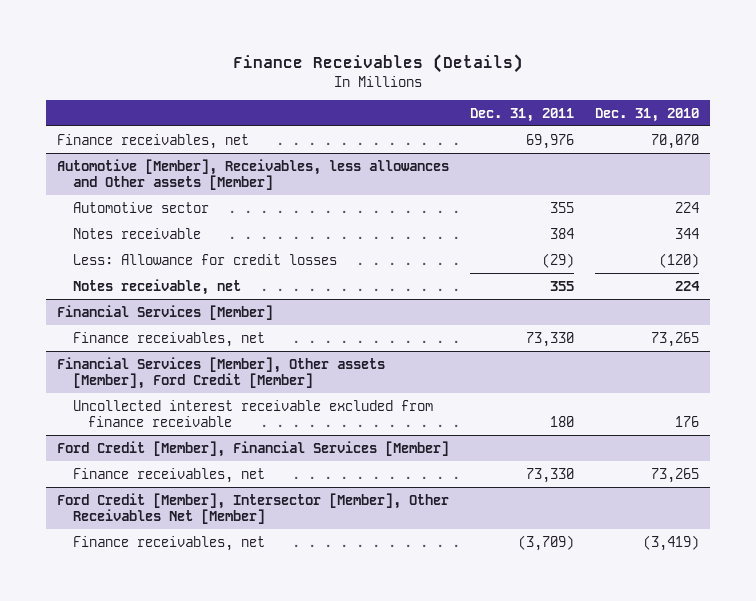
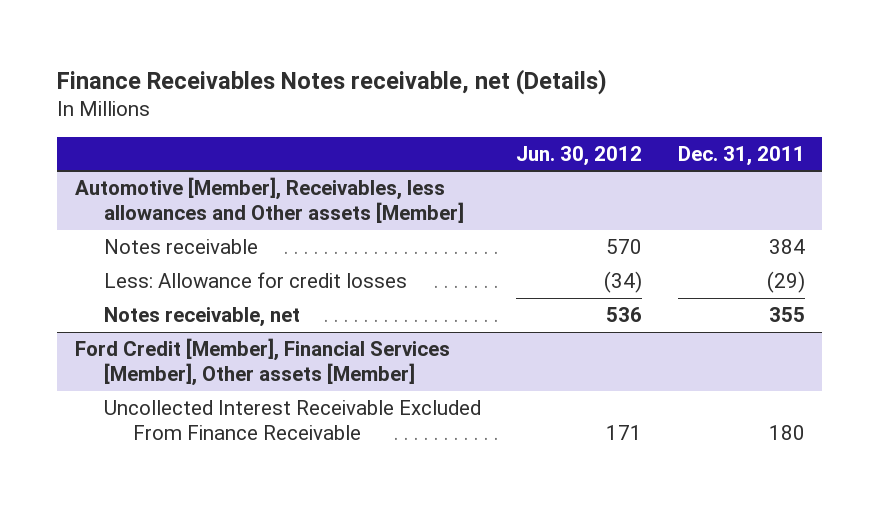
- Finance Receivables (Details)
+ Finance Receivables Notes receivable, net (Details)
- | Dec. 31, 2011 | Dec. 31, 2010
+ | Jun. 30, 2012 | Dec. 31, 2011
- Finance receivables, net | 69,976 | 70,070
@ Automotive [Member], Receivables, less allowances and Other assets [Member]
- Automotive sector | 355 | 224
- Financial Services [Member]
- Finance receivables, net | 73,330 | 73,265
- Financial Services [Member], Other assets [Member], Ford Credit [Member]
- Uncollected interest receivable excluded from finance receivable | 180 | 176
- Ford Credit [Member], Financial Services [Member]
- Finance receivables, net | 73,330 | 73,265
- Ford Credit [Member], Intersector [Member], Other Receivables Net [Member]
- Finance receivables, net | (3,709) | (3,419)
+ Ford Credit [Member], Financial Services [Member], Other assets [Member]
+ Uncollected Interest Receivable Excluded From Finance Receivable | 171 | 180

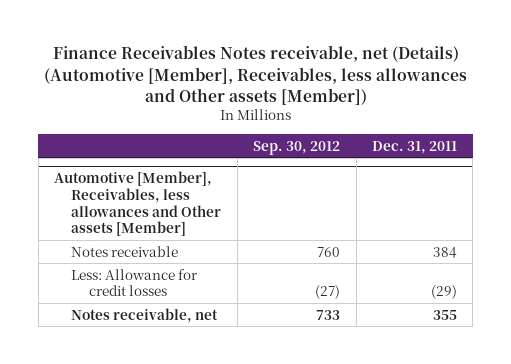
- Finance Receivables Notes receivable, net (Details)
+ Finance Receivables Notes receivable, net (Details) (Automotive [Member], Receivables, less allowances and Other assets [Member])
- | Jun. 30, 2012 | Dec. 31, 2011
+ | Sep. 30, 2012 | Dec. 31, 2011
- Ford Credit [Member], Financial Services [Member], Other assets [Member]
- Uncollected Interest Receivable Excluded From Finance Receivable | 171 | 180

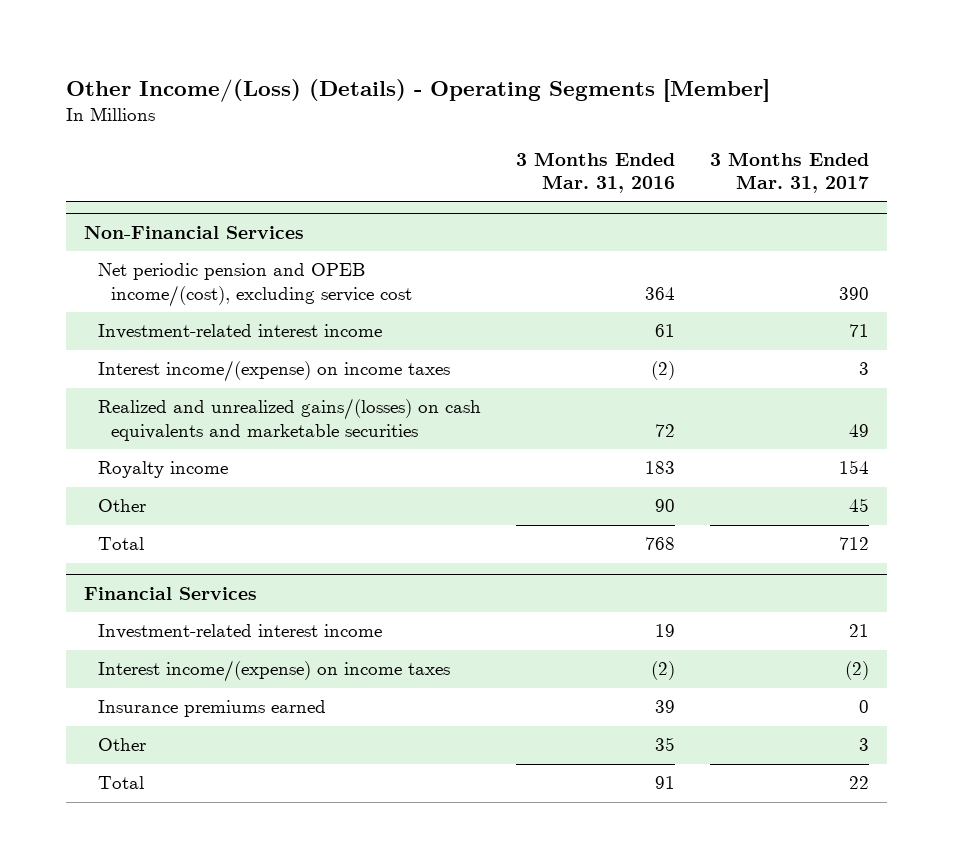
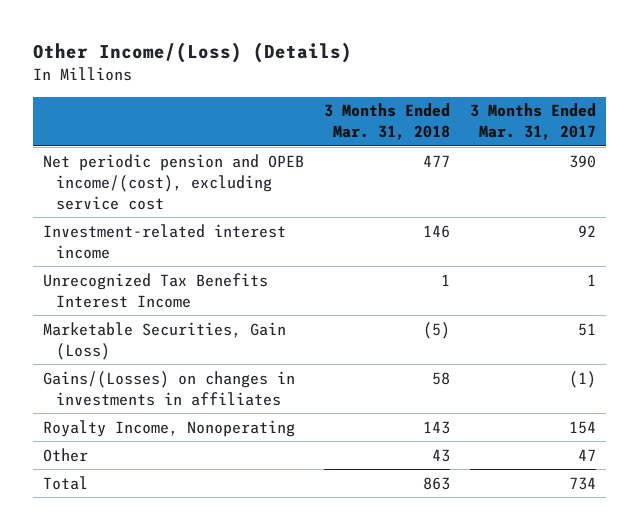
- Other Income/(Loss) (Details) - Operating Segments [Member]
+ Other Income/(Loss) (Details)
- | 3 Months Ended Mar. 31, 2016 | 3 Months Ended Mar. 31, 2017
+ | 3 Months Ended Mar. 31, 2018 | 3 Months Ended Mar. 31, 2017
- Non-Financial Services
- Investment-related interest income | 61 | 71
- Interest income/(expense) on income taxes | (2) | 3
- Realized and unrealized gains/(losses) on cash equivalents and marketable securities | 72 | 49
- Royalty income | 183 | 154
- Other | 90 | 45
- Total | 768 | 712
- Financial Services
- Investment-related interest income | 19 | 21
- Interest income/(expense) on income taxes | (2) | (2)
- Insurance premiums earned | 39 | 0
- Other | 35 | 3
- Total | 91 | 22
+ Investment-related interest income | 146 | 92
+ Unrecognized Tax Benefits Interest Income | 1 | 1
+ Marketable Securities, Gain (Loss) | (5) | 51
+ Gains/(Losses) on changes in investments in affiliates | 58 | (1)
+ Royalty Income, Nonoperating | 143 | 154
+ Other | 43 | 47
+ Total | 863 | 734

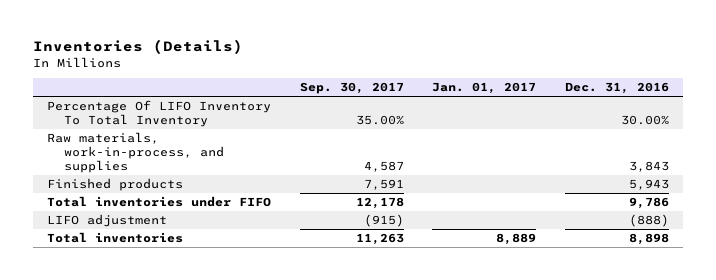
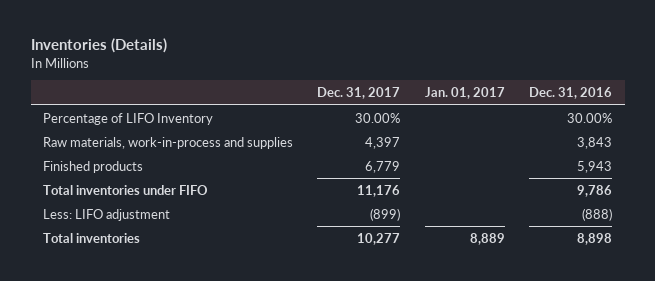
- | Sep. 30, 2017 | Jan. 01, 2017 | Dec. 31, 2016
+ | Dec. 31, 2017 | Jan. 01, 2017 | Dec. 31, 2016
- Percentage Of LIFO Inventory To Total Inventory | 35.00% | | 30.00%
- Raw materials, work-in-process, and supplies | 4,587 | | 3,843
+ Percentage of LIFO Inventory | 30.00% | | 30.00%
+ Raw materials, work-in-process and supplies | 4,397 | | 3,843
- LIFO adjustment | (915) | | (888)
+ Less: LIFO adjustment | (899) | | (888)

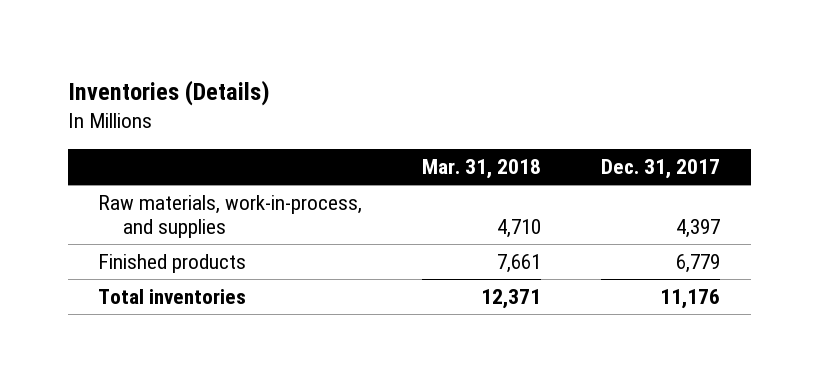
- | Dec. 31, 2017 | Jan. 01, 2017 | Dec. 31, 2016
+ | Mar. 31, 2018 | Dec. 31, 2017
- Percentage of LIFO Inventory | 30.00% | | 30.00%
- Raw materials, work-in-process and supplies | 4,397 | | 3,843
+ Raw materials, work-in-process, and supplies | 4,710 | 4,397
- Total inventories under FIFO | 11,176 | | 9,786
- Less: LIFO adjustment | (899) | | (888)
- Total inventories | 10,277 | 8,889 | 8,898
+ Total inventories | 12,371 | 11,176

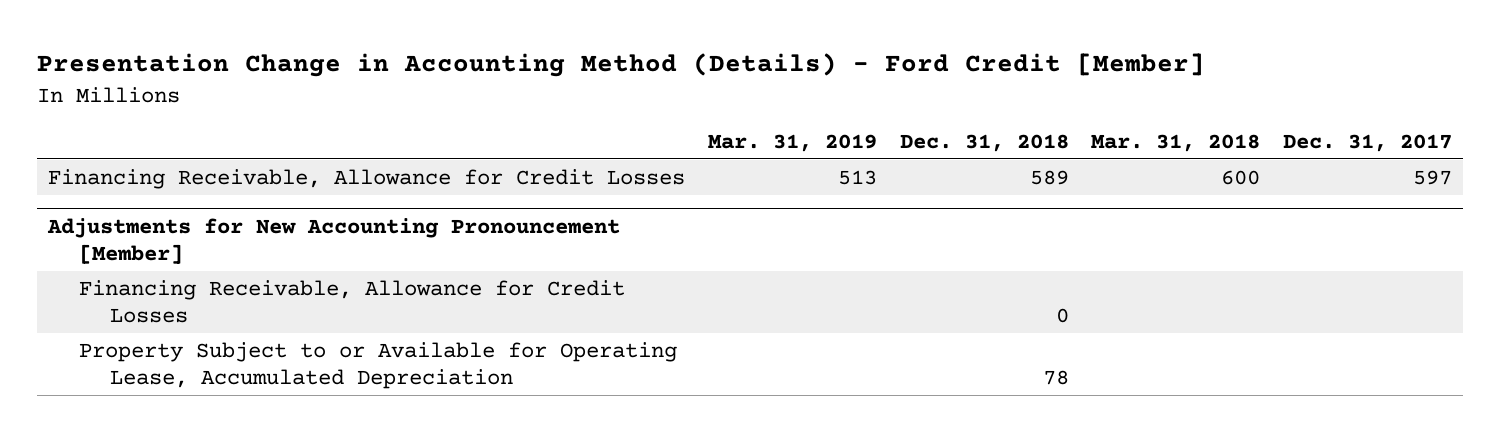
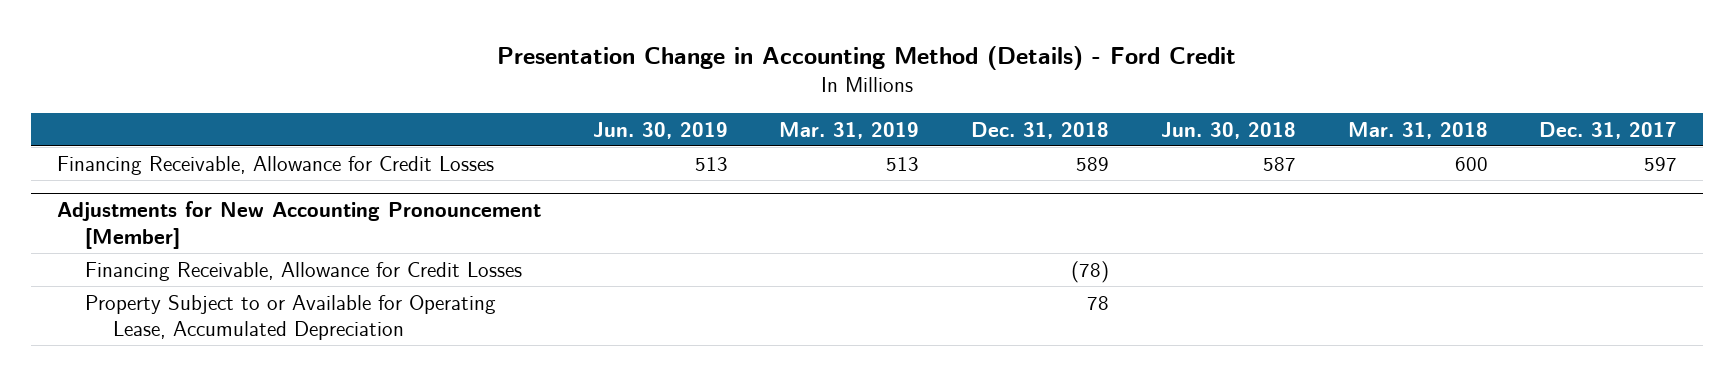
- Presentation Change in Accounting Method (Details) - Ford Credit [Member]
+ Presentation Change in Accounting Method (Details) - Ford Credit
- | Mar. 31, 2019 | Dec. 31, 2018 | Mar. 31, 2018 | Dec. 31, 2017
+ | Jun. 30, 2019 | Mar. 31, 2019 | Dec. 31, 2018 | Jun. 30, 2018 | Mar. 31, 2018 | Dec. 31, 2017
@ Adjustments for New Accounting Pronouncement [Member]
- Financing Receivable, Allowance for Credit Losses | | 0 | |
+ Financing Receivable, Allowance for Credit Losses | | | (78) | | |

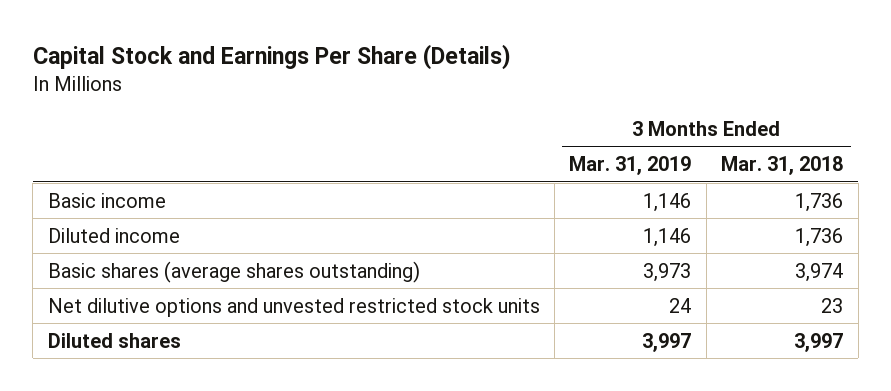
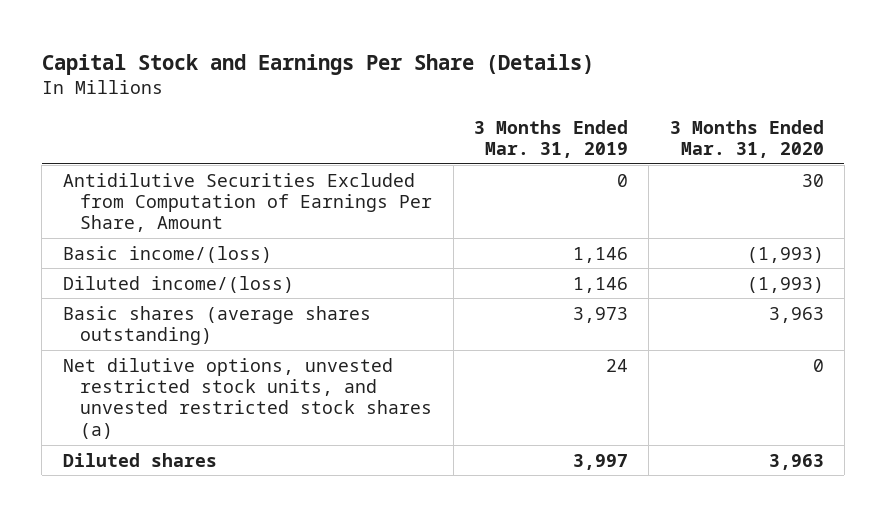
- | 3 Months Ended Mar. 31, 2019 | 3 Months Ended Mar. 31, 2018
+ | 3 Months Ended Mar. 31, 2019 | 3 Months Ended Mar. 31, 2020
- Basic income | 1,146 | 1,736
- Diluted income | 1,146 | 1,736
+ Antidilutive Securities Excluded from Computation of Earnings Per Share, Amount | 0 | 30
+ Basic income/(loss) | 1,146 | (1,993)
+ Diluted income/(loss) | 1,146 | (1,993)
- Net dilutive options and unvested restricted stock units | 24 | 23
+ Net dilutive options, unvested restricted stock units, and unvested restricted stock shares (a) | 24 | 0

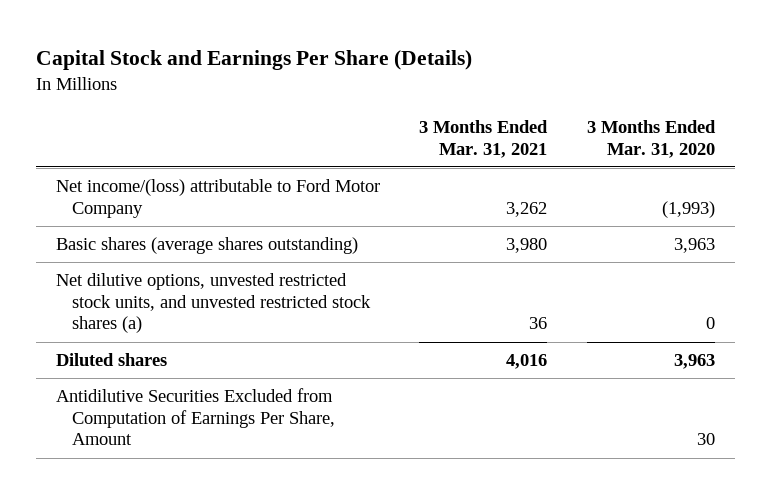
- | 3 Months Ended Mar. 31, 2019 | 3 Months Ended Mar. 31, 2020
+ | 3 Months Ended Mar. 31, 2021 | 3 Months Ended Mar. 31, 2020
- Basic income/(loss) | 1,146 | (1,993)
- Diluted income/(loss) | 1,146 | (1,993)
+ Net income/(loss) attributable to Ford Motor Company | 3,262 | (1,993)
moved down: Antidilutive Securities Excluded from Computation of Earnings Per Share, Amount | | 30

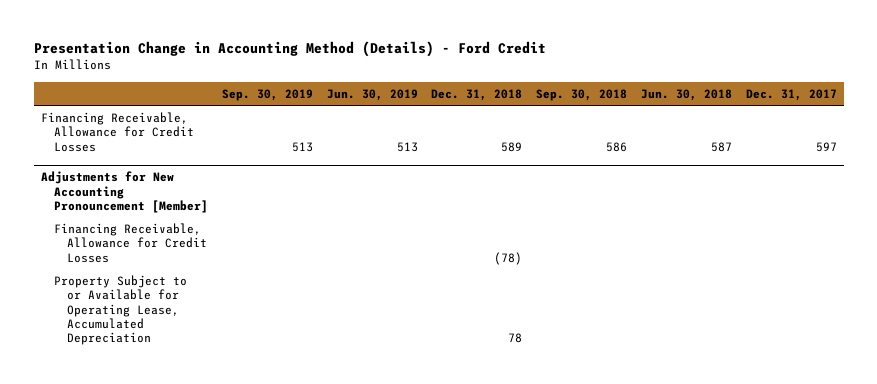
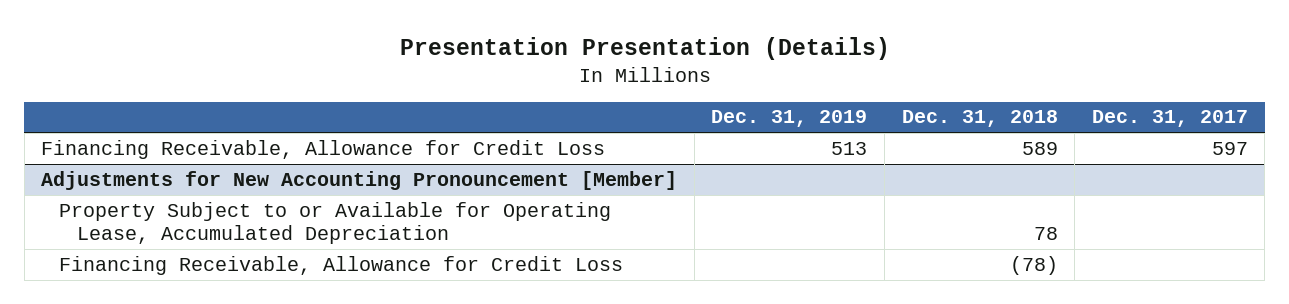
- Presentation Change in Accounting Method (Details) - Ford Credit
+ Presentation Presentation (Details)
- | Sep. 30, 2019 | Jun. 30, 2019 | Dec. 31, 2018 | Sep. 30, 2018 | Jun. 30, 2018 | Dec. 31, 2017
+ | Dec. 31, 2019 | Dec. 31, 2018 | Dec. 31, 2017
- Financing Receivable, Allowance for Credit Losses | 513 | 513 | 589 | 586 | 587 | 597
+ Financing Receivable, Allowance for Credit Loss | 513 | 589 | 597
@ Adjustments for New Accounting Pronouncement [Member]
- Financing Receivable, Allowance for Credit Losses | | | (78) | | |
+ Financing Receivable, Allowance for Credit Loss | | (78) |

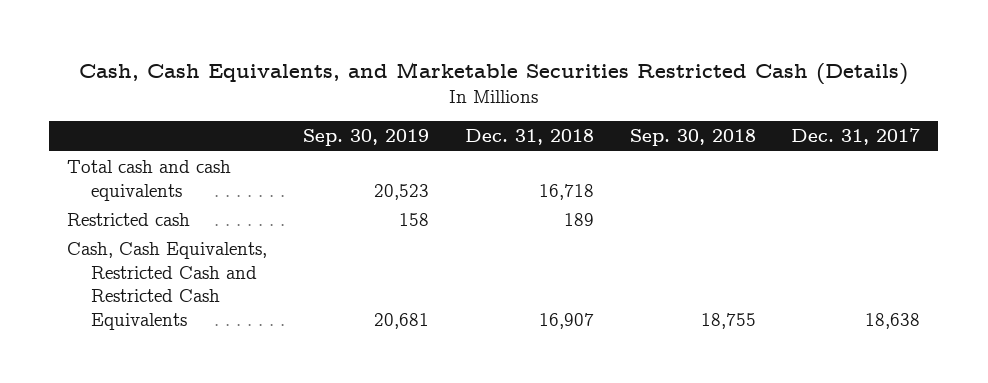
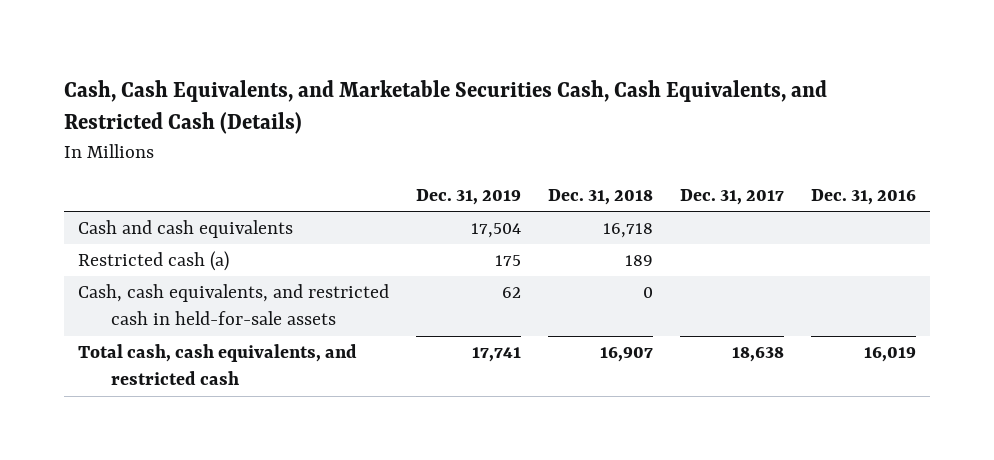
- Cash, Cash Equivalents, and Marketable Securities Restricted Cash (Details)
+ Cash, Cash Equivalents, and Marketable Securities Cash, Cash Equivalents, and Restricted Cash (Details)
- | Sep. 30, 2019 | Dec. 31, 2018 | Sep. 30, 2018 | Dec. 31, 2017
+ | Dec. 31, 2019 | Dec. 31, 2018 | Dec. 31, 2017 | Dec. 31, 2016
- Total cash and cash equivalents | 20,523 | 16,718 | |
- Restricted cash | 158 | 189 | |
- Cash, Cash Equivalents, Restricted Cash and Restricted Cash Equivalents | 20,681 | 16,907 | 18,755 | 18,638
+ Cash and cash equivalents | 17,504 | 16,718 | |
+ Restricted cash (a) | 175 | 189 | |
+ Cash, cash equivalents, and restricted cash in held-for-sale assets | 62 | 0 | |
+ Total cash, cash equivalents, and restricted cash | 17,741 | 16,907 | 18,638 | 16,019

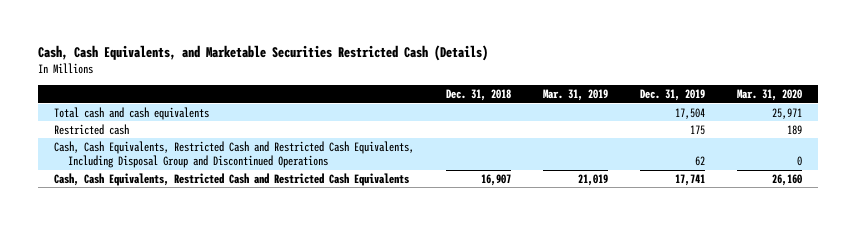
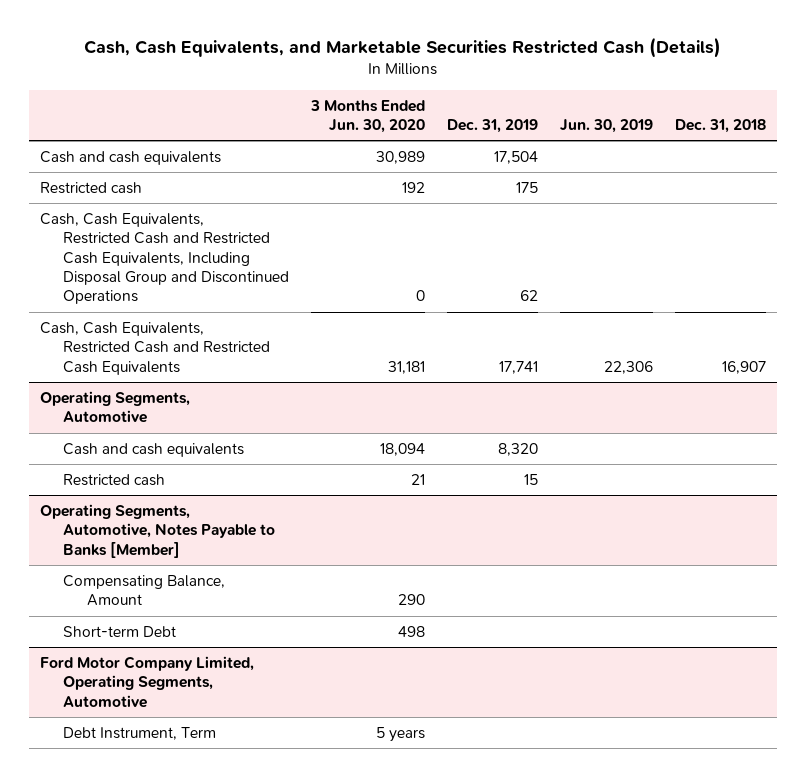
- | Dec. 31, 2018 | Mar. 31, 2019 | Dec. 31, 2019 | Mar. 31, 2020
+ | 3 Months Ended Jun. 30, 2020 | Dec. 31, 2019 | Jun. 30, 2019 | Dec. 31, 2018
- Total cash and cash equivalents | | | 17,504 | 25,971
+ Cash and cash equivalents | 30,989 | 17,504 | |
+ Operating Segments, Automotive
+ Cash and cash equivalents | 18,094 | 8,320 | |
+ Restricted cash | 21 | 15 | |
+ Operating Segments, Automotive, Notes Payable to Banks [Member]
+ Compensating Balance, Amount | 290 | | |
+ Short-term Debt | 498 | | |
+ Ford Motor Company Limited, Operating Segments, Automotive
+ Debt Instrument, Term | 5 years | | |

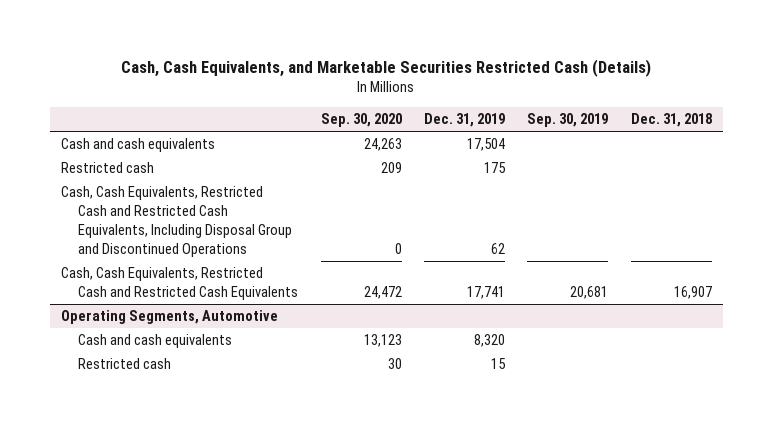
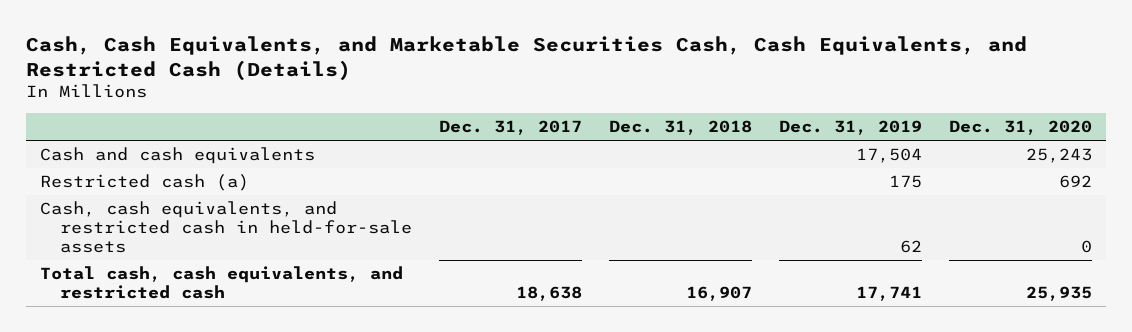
- Cash, Cash Equivalents, and Marketable Securities Restricted Cash (Details)
+ Cash, Cash Equivalents, and Marketable Securities Cash, Cash Equivalents, and Restricted Cash (Details)
- | Sep. 30, 2020 | Dec. 31, 2019 | Sep. 30, 2019 | Dec. 31, 2018
+ | Dec. 31, 2017 | Dec. 31, 2018 | Dec. 31, 2019 | Dec. 31, 2020
- Restricted cash | 209 | 175 | |
- Cash, Cash Equivalents, Restricted Cash and Restricted Cash Equivalents, Including Disposal Group and Discontinued Operations | 0 | 62 | |
- Cash, Cash Equivalents, Restricted Cash and Restricted Cash Equivalents | 24,472 | 17,741 | 20,681 | 16,907
- Operating Segments, Automotive
- Cash and cash equivalents | 13,123 | 8,320 | |
- Restricted cash | 30 | 15 | |
+ Restricted cash (a) | | | 175 | 692
+ Cash, cash equivalents, and restricted cash in held-for-sale assets | | | 62 | 0
+ Total cash, cash equivalents, and restricted cash | 18,638 | 16,907 | 17,741 | 25,935

